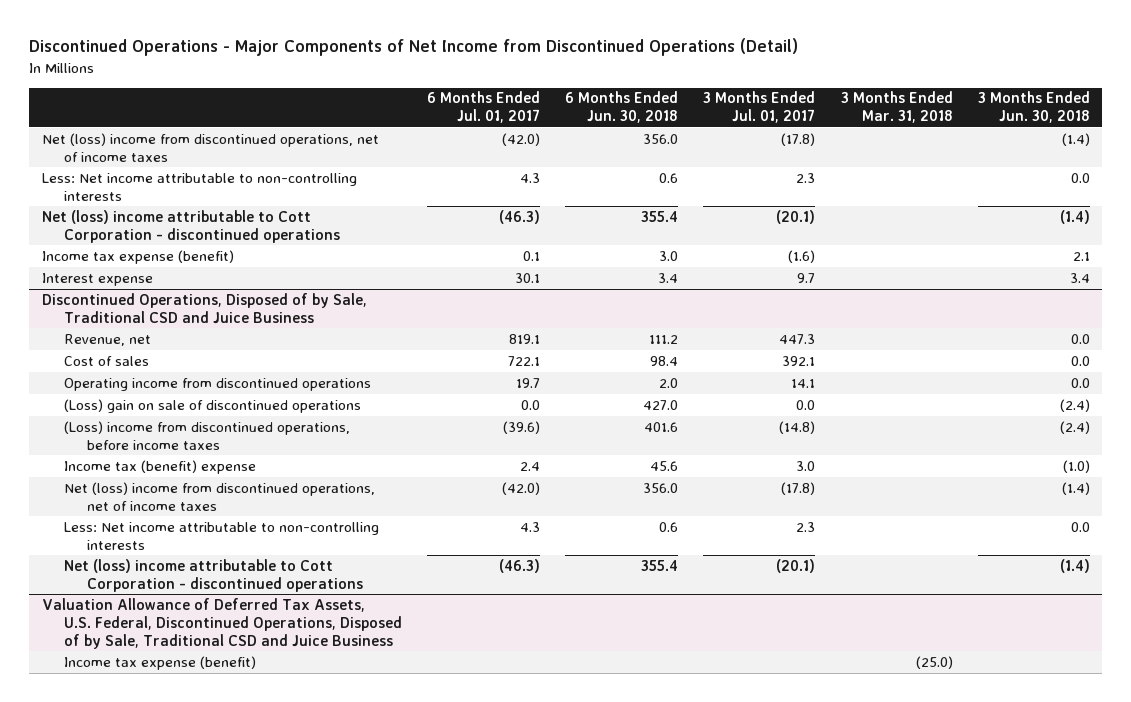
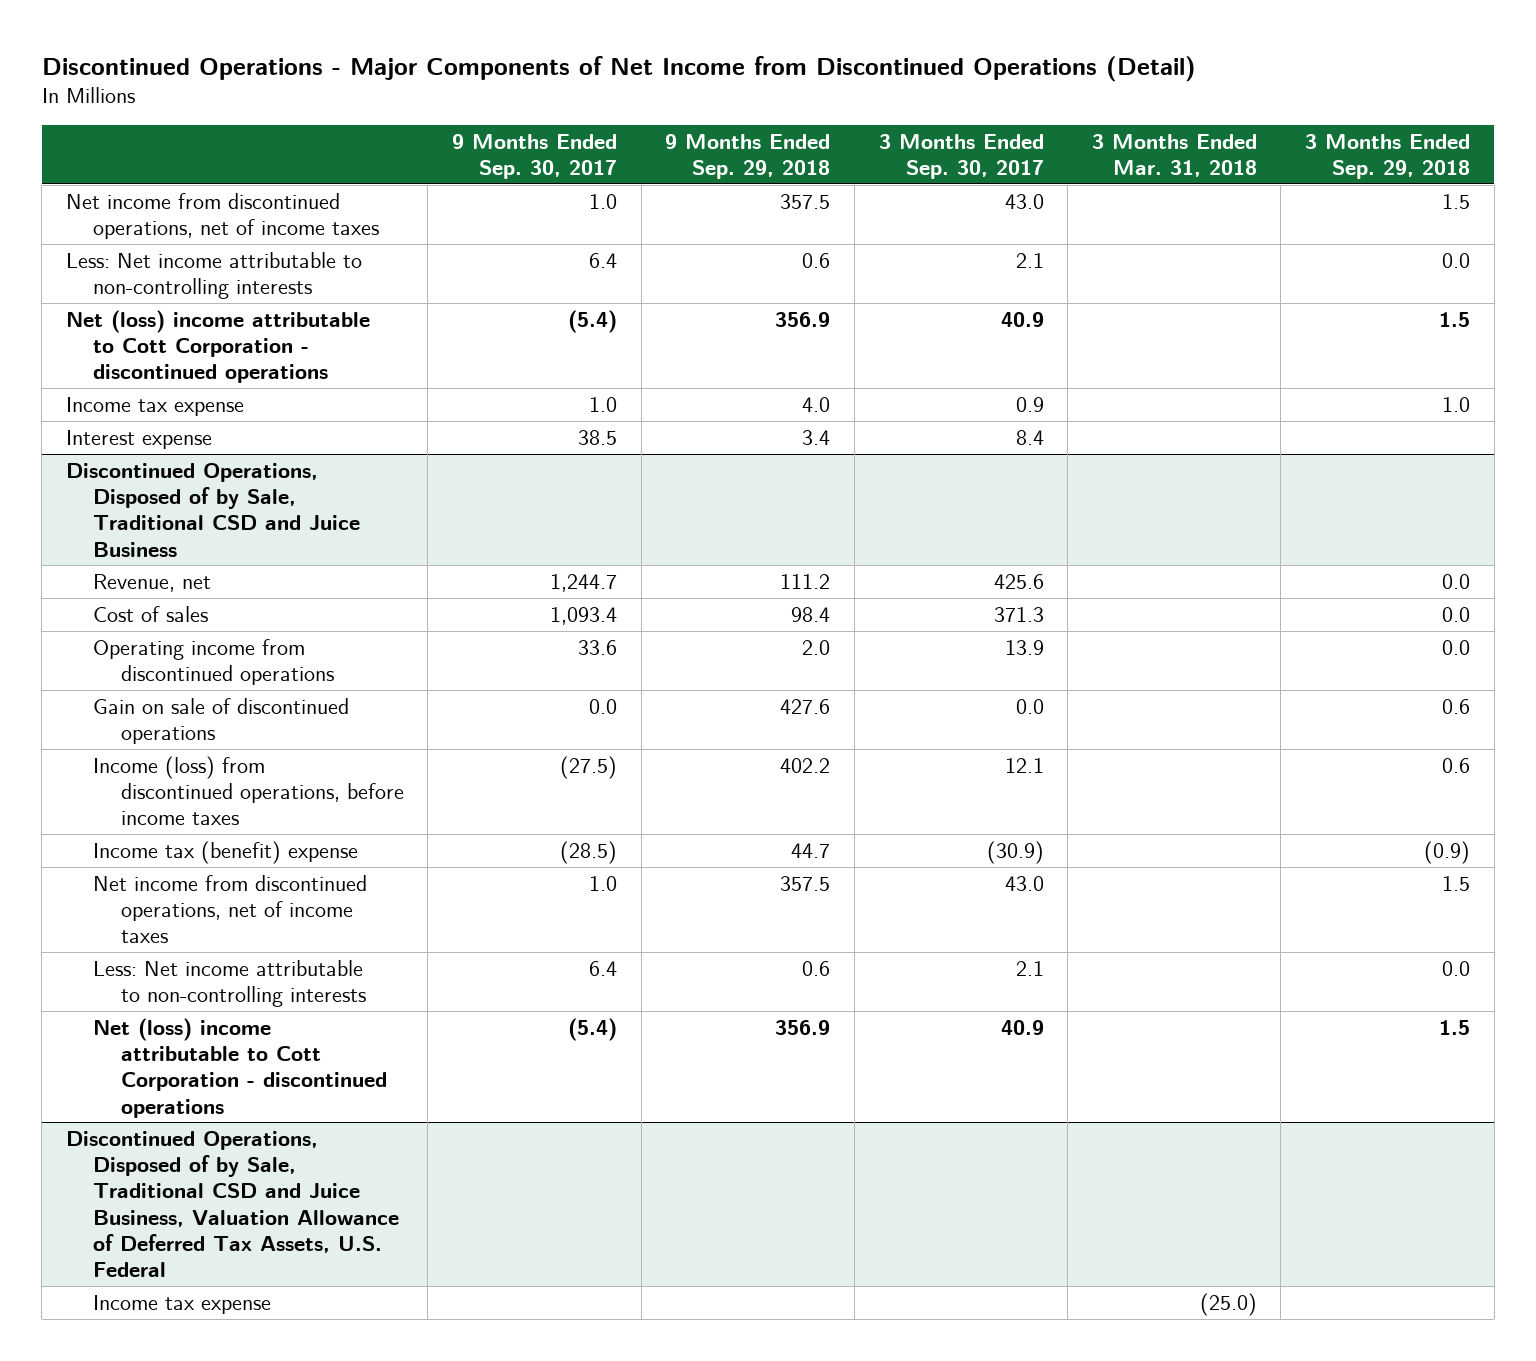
- | 6 Months Ended Jul. 01, 2017 | 6 Months Ended Jun. 30, 2018 | 3 Months Ended Jul. 01, 2017 | 3 Months Ended Mar. 31, 2018 | 3 Months Ended Jun. 30, 2018
+ | 9 Months Ended Sep. 30, 2017 | 9 Months Ended Sep. 29, 2018 | 3 Months Ended Sep. 30, 2017 | 3 Months Ended Mar. 31, 2018 | 3 Months Ended Sep. 29, 2018
- Net (loss) income from discontinued operations, net of income taxes | (42.0) | 356.0 | (17.8) | | (1.4)
+ Net income from discontinued operations, net of income taxes | 1.0 | 357.5 | 43.0 | | 1.5
- Income tax expense (benefit) | 0.1 | 3.0 | (1.6) | | 2.1
+ Income tax expense | 1.0 | 4.0 | 0.9 | | 1.0
@ Discontinued Operations, Disposed of by Sale, Traditional CSD and Juice Business
- (Loss) gain on sale of discontinued operations | 0.0 | 427.0 | 0.0 | | (2.4)
- (Loss) income from discontinued operations, before income taxes | (39.6) | 401.6 | (14.8) | | (2.4)
+ Gain on sale of discontinued operations | 0.0 | 427.6 | 0.0 | | 0.6
+ Income (loss) from discontinued operations, before income taxes | (27.5) | 402.2 | 12.1 | | 0.6
- Net (loss) income from discontinued operations, net of income taxes | (42.0) | 356.0 | (17.8) | | (1.4)
+ Net income from discontinued operations, net of income taxes | 1.0 | 357.5 | 43.0 | | 1.5
- Valuation Allowance of Deferred Tax Assets, U.S. Federal, Discontinued Operations, Disposed of by Sale, Traditional CSD and Juice Business
- Income tax expense (benefit) | | | | (25.0) |
+ Discontinued Operations, Disposed of by Sale, Traditional CSD and Juice Business, Valuation Allowance of Deferred Tax Assets, U.S. Federal
+ Income tax expense | | | | (25.0) |

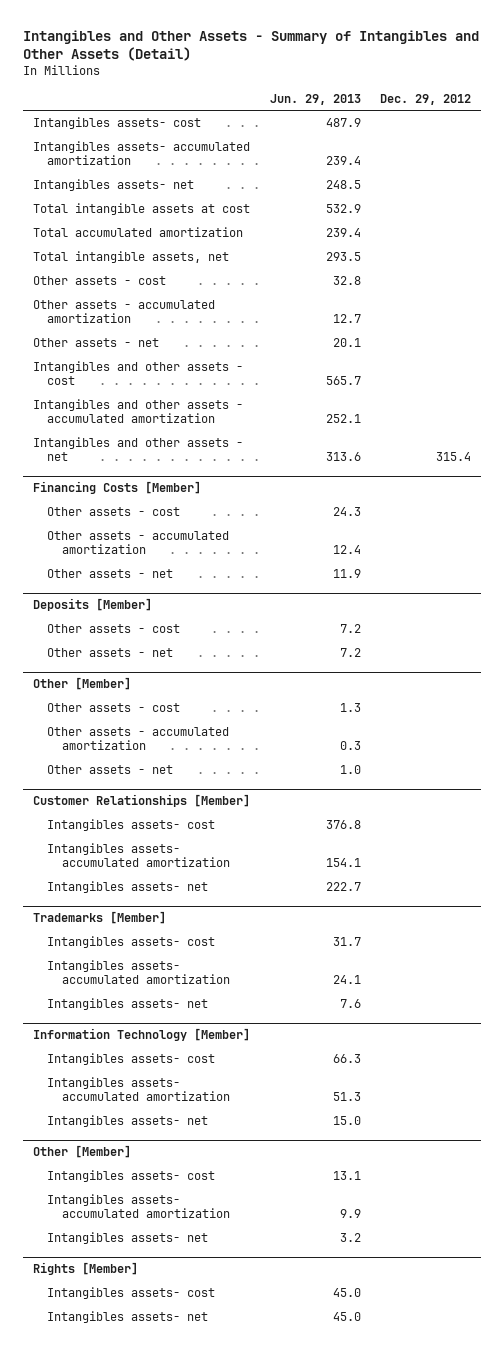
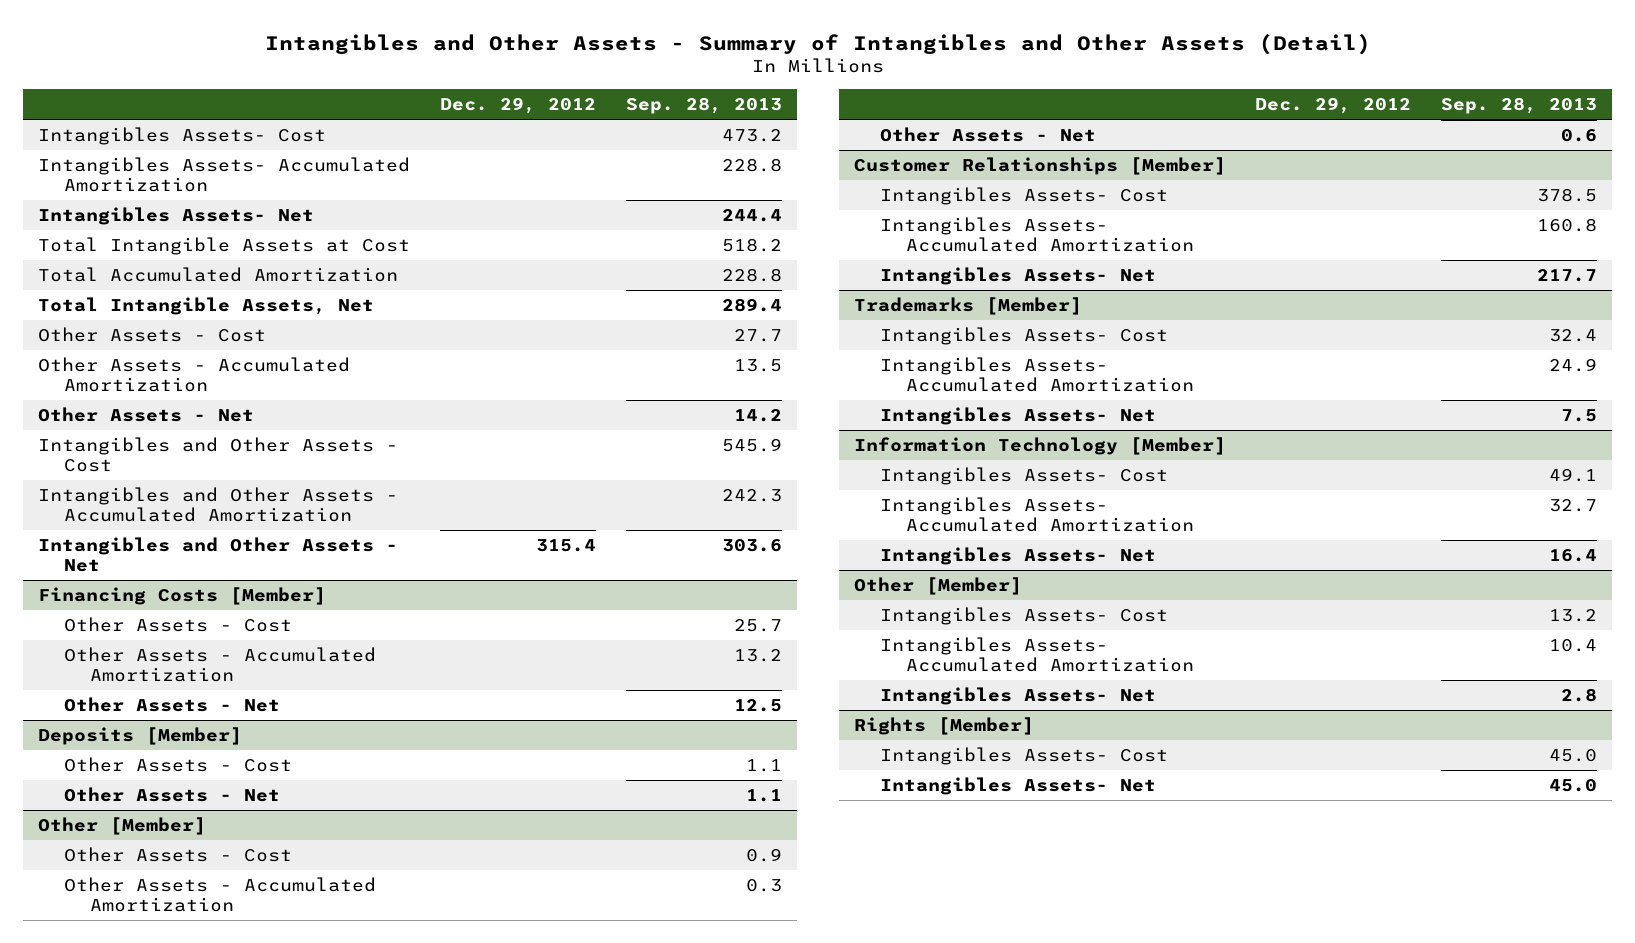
- | Jun. 29, 2013 | Dec. 29, 2012
+ | Dec. 29, 2012 | Sep. 28, 2013
- Intangibles assets- cost | 487.9 |
- Intangibles assets- accumulated amortization | 239.4 |
- Intangibles assets- net | 248.5 |
- Total intangible assets at cost | 532.9 |
- Total accumulated amortization | 239.4 |
- Total intangible assets, net | 293.5 |
- Other assets - cost | 32.8 |
- Other assets - accumulated amortization | 12.7 |
- Other assets - net | 20.1 |
- Intangibles and other assets - cost | 565.7 |
- Intangibles and other assets - accumulated amortization | 252.1 |
- Intangibles and other assets - net | 313.6 | 315.4
+ Intangibles Assets- Cost | | 473.2
+ Intangibles Assets- Accumulated Amortization | | 228.8
+ Intangibles Assets- Net | | 244.4
+ Total Intangible Assets at Cost | | 518.2
+ Total Accumulated Amortization | | 228.8
+ Total Intangible Assets, Net | | 289.4
+ Other Assets - Cost | | 27.7
+ Other Assets - Accumulated Amortization | | 13.5
+ Other Assets - Net | | 14.2
+ Intangibles and Other Assets - Cost | | 545.9
+ Intangibles and Other Assets - Accumulated Amortization | | 242.3
+ Intangibles and Other Assets - Net | 315.4 | 303.6
@ Financing Costs [Member]
- Other assets - cost | 24.3 |
- Other assets - accumulated amortization | 12.4 |
- Other assets - net | 11.9 |
+ Other Assets - Cost | | 25.7
+ Other Assets - Accumulated Amortization | | 13.2
+ Other Assets - Net | | 12.5
@ Deposits [Member]
- Other assets - cost | 7.2 |
- Other assets - net | 7.2 |
+ Other Assets - Cost | | 1.1
+ Other Assets - Net | | 1.1
@ Other [Member]
- Other assets - cost | 1.3 |
- Other assets - accumulated amortization | 0.3 |
- Other assets - net | 1.0 |
+ Other Assets - Cost | | 0.9
+ Other Assets - Accumulated Amortization | | 0.3
+ Other Assets - Net | | 0.6
@ Customer Relationships [Member]
- Intangibles assets- cost | 376.8 |
- Intangibles assets- accumulated amortization | 154.1 |
- Intangibles assets- net | 222.7 |
+ Intangibles Assets- Cost | | 378.5
+ Intangibles Assets- Accumulated Amortization | | 160.8
+ Intangibles Assets- Net | | 217.7
@ Trademarks [Member]
- Intangibles assets- cost | 31.7 |
- Intangibles assets- accumulated amortization | 24.1 |
- Intangibles assets- net | 7.6 |
+ Intangibles Assets- Cost | | 32.4
+ Intangibles Assets- Accumulated Amortization | | 24.9
+ Intangibles Assets- Net | | 7.5
@ Information Technology [Member]
- Intangibles assets- cost | 66.3 |
- Intangibles assets- accumulated amortization | 51.3 |
- Intangibles assets- net | 15.0 |
+ Intangibles Assets- Cost | | 49.1
+ Intangibles Assets- Accumulated Amortization | | 32.7
+ Intangibles Assets- Net | | 16.4
@ Other [Member]
- Intangibles assets- cost | 13.1 |
- Intangibles assets- accumulated amortization | 9.9 |
- Intangibles assets- net | 3.2 |
+ Intangibles Assets- Cost | | 13.2
+ Intangibles Assets- Accumulated Amortization | | 10.4
+ Intangibles Assets- Net | | 2.8
@ Rights [Member]
- Intangibles assets- cost | 45.0 |
- Intangibles assets- net | 45.0 |
+ Intangibles Assets- Cost | | 45.0
+ Intangibles Assets- Net | | 45.0

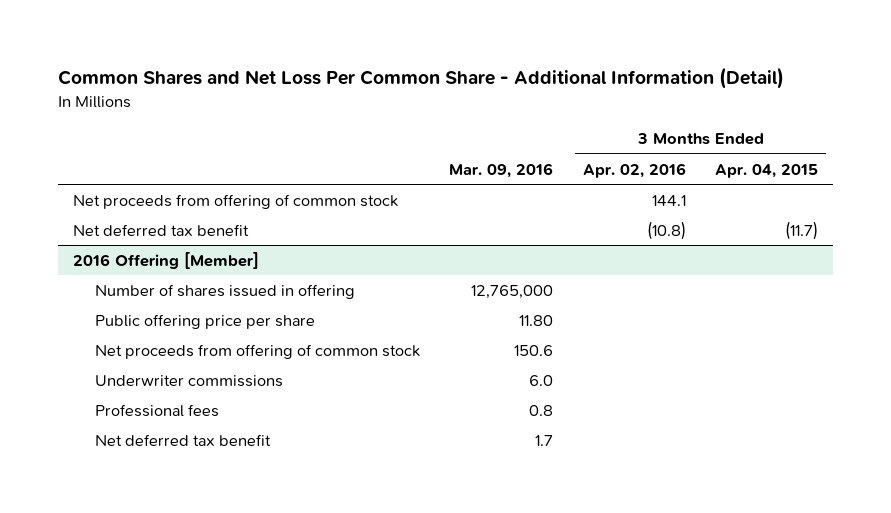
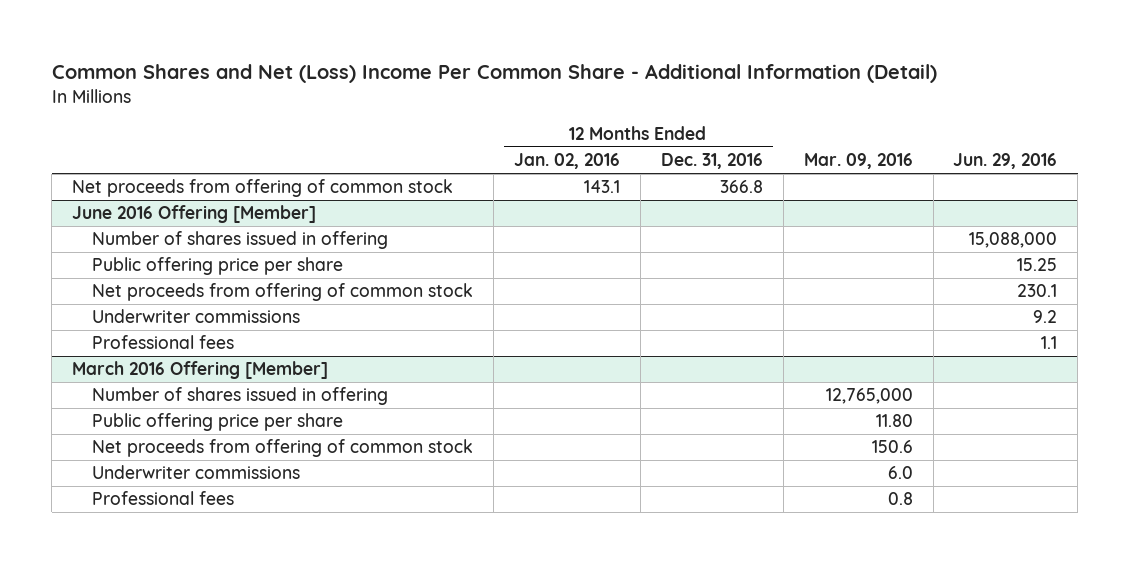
- Common Shares and Net Loss Per Common Share - Additional Information (Detail)
+ Common Shares and Net (Loss) Income Per Common Share - Additional Information (Detail)
- | Mar. 09, 2016 | 3 Months Ended Apr. 02, 2016 | 3 Months Ended Apr. 04, 2015
+ | 12 Months Ended Jan. 02, 2016 | 12 Months Ended Dec. 31, 2016 | Mar. 09, 2016 | Jun. 29, 2016
- Net deferred tax benefit | | (10.8) | (11.7)
- 2016 Offering [Member]
+ June 2016 Offering [Member]
+ Number of shares issued in offering | | | | 15,088,000
+ Public offering price per share | | | | 15.25
+ Net proceeds from offering of common stock | | | | 230.1
+ Underwriter commissions | | | | 9.2
+ Professional fees | | | | 1.1
+ March 2016 Offering [Member]
- Net deferred tax benefit | 1.7 | |

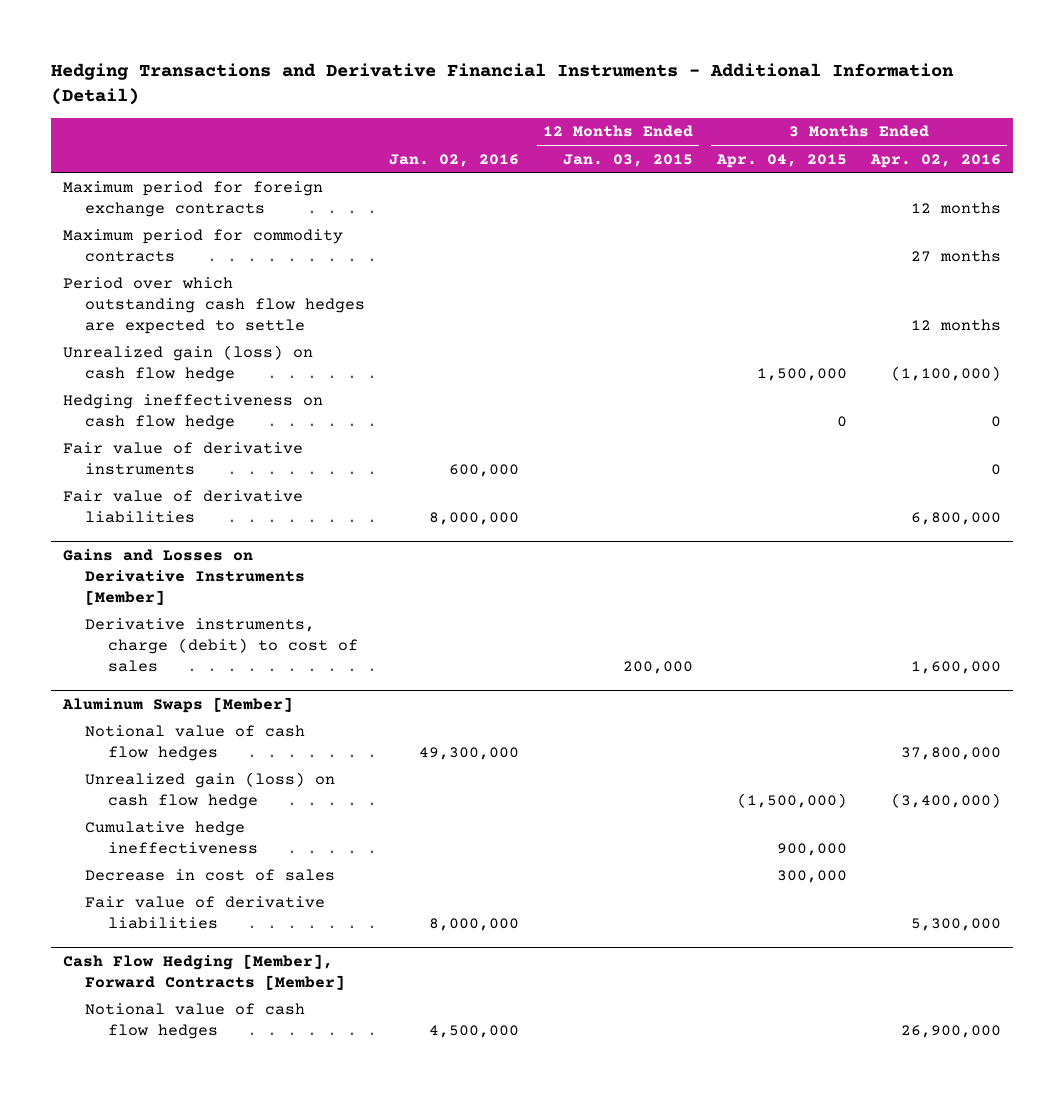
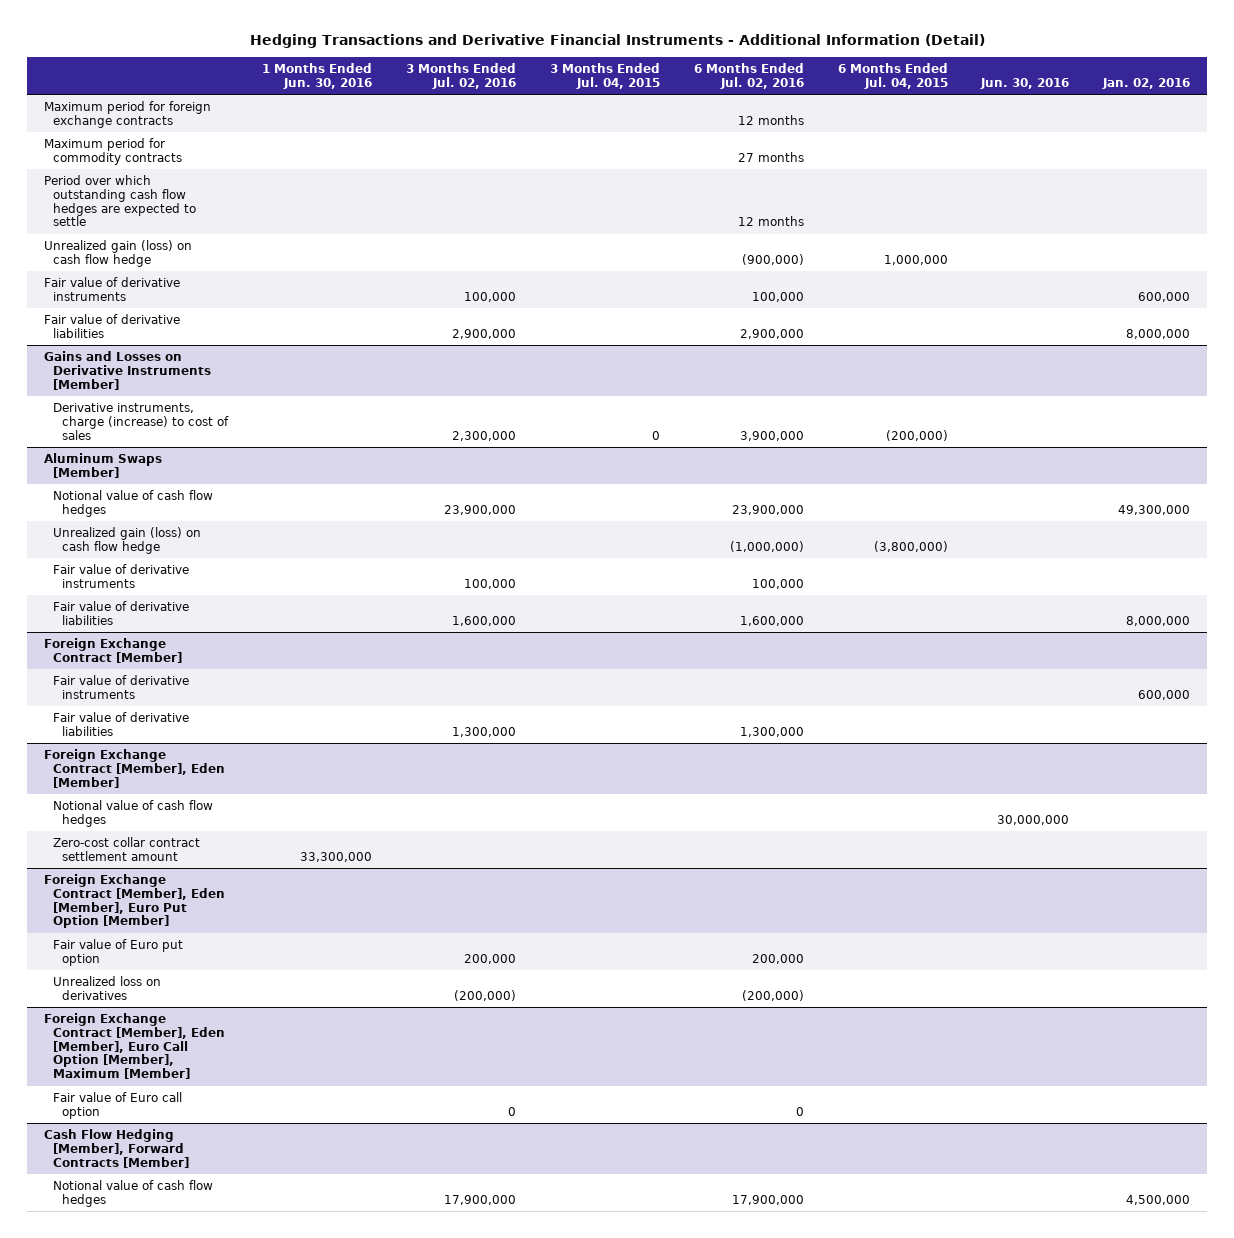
- | Jan. 02, 2016 | 12 Months Ended Jan. 03, 2015 | 3 Months Ended Apr. 04, 2015 | 3 Months Ended Apr. 02, 2016
+ | 1 Months Ended Jun. 30, 2016 | 3 Months Ended Jul. 02, 2016 | 3 Months Ended Jul. 04, 2015 | 6 Months Ended Jul. 02, 2016 | 6 Months Ended Jul. 04, 2015 | Jun. 30, 2016 | Jan. 02, 2016
- Hedging ineffectiveness on cash flow hedge | | | 0 | 0
@ Gains and Losses on Derivative Instruments [Member]
- Derivative instruments, charge (debit) to cost of sales | | 200,000 | | 1,600,000
+ Derivative instruments, charge (increase) to cost of sales | | 2,300,000 | 0 | 3,900,000 | (200,000) | |
@ Aluminum Swaps [Member]
- Cumulative hedge ineffectiveness | | | 900,000 |
- Decrease in cost of sales | | | 300,000 |
+ Fair value of derivative instruments | | 100,000 | | 100,000 | | |
+ Foreign Exchange Contract [Member]
+ Fair value of derivative instruments | | | | | | | 600,000
+ Fair value of derivative liabilities | | 1,300,000 | | 1,300,000 | | |
+ Foreign Exchange Contract [Member], Eden [Member]
+ Notional value of cash flow hedges | | | | | | 30,000,000 |
+ Zero-cost collar contract settlement amount | 33,300,000 | | | | | |
+ Foreign Exchange Contract [Member], Eden [Member], Euro Put Option [Member]
+ Fair value of Euro put option | | 200,000 | | 200,000 | | |
+ Unrealized loss on derivatives | | (200,000) | | (200,000) | | |
+ Foreign Exchange Contract [Member], Eden [Member], Euro Call Option [Member], Maximum [Member]
+ Fair value of Euro call option | | 0 | | 0 | | |

